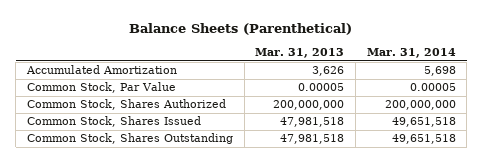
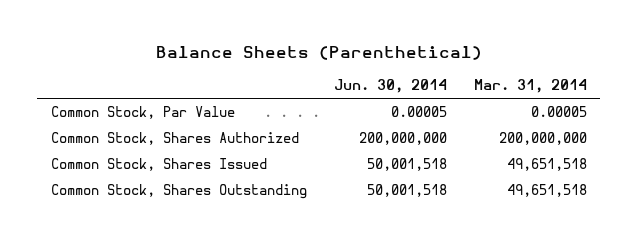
- | Mar. 31, 2013 | Mar. 31, 2014
+ | Jun. 30, 2014 | Mar. 31, 2014
- Accumulated Amortization | 3,626 | 5,698

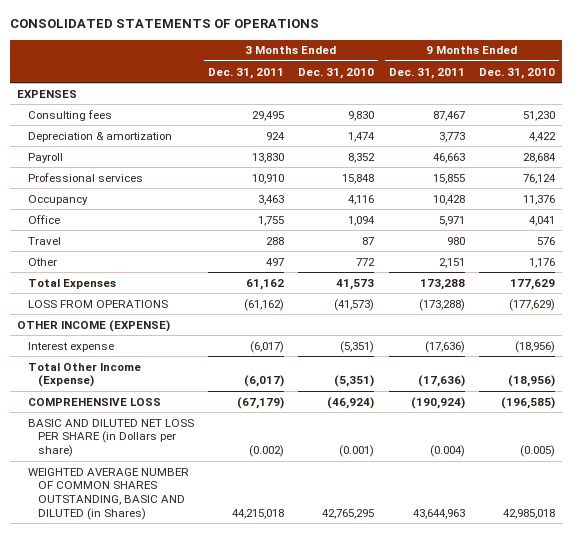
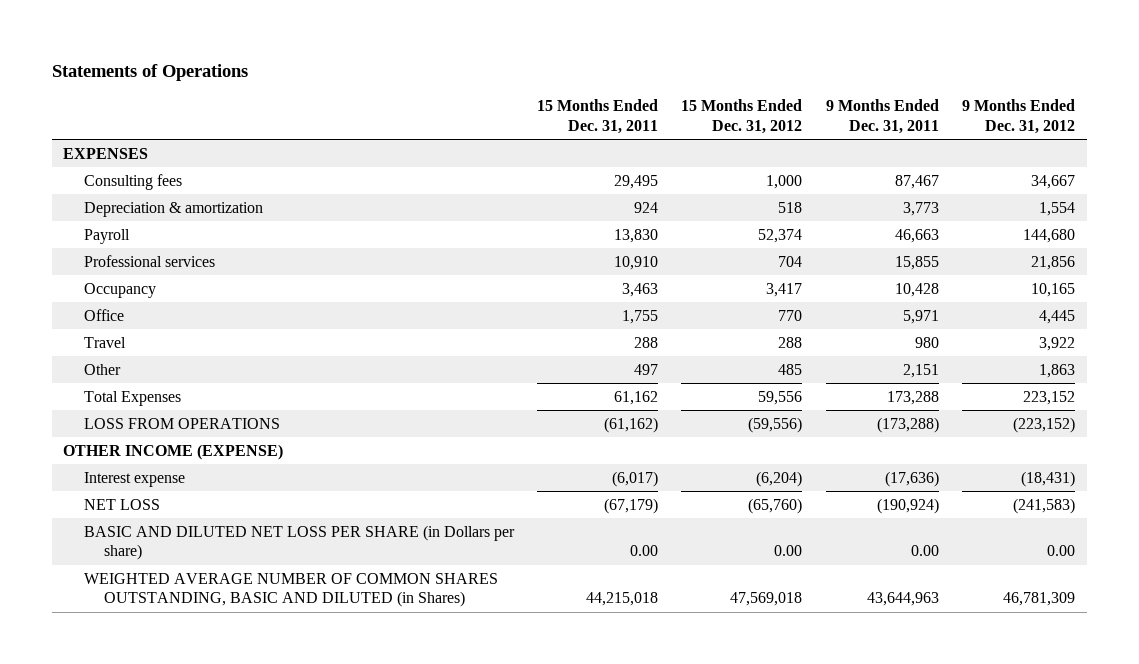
- CONSOLIDATED STATEMENTS OF OPERATIONS
+ Statements of Operations
- | 3 Months Ended Dec. 31, 2011 | 3 Months Ended Dec. 31, 2010 | 9 Months Ended Dec. 31, 2011 | 9 Months Ended Dec. 31, 2010
+ | 15 Months Ended Dec. 31, 2011 | 15 Months Ended Dec. 31, 2012 | 9 Months Ended Dec. 31, 2011 | 9 Months Ended Dec. 31, 2012
- Total Other Income (Expense) | (6,017) | (5,351) | (17,636) | (18,956)
- COMPREHENSIVE LOSS | (67,179) | (46,924) | (190,924) | (196,585)
- BASIC AND DILUTED NET LOSS PER SHARE (in Dollars per share) | (0.002) | (0.001) | (0.004) | (0.005)
+ NET LOSS | (67,179) | (65,760) | (190,924) | (241,583)
+ BASIC AND DILUTED NET LOSS PER SHARE (in Dollars per share) | 0.00 | 0.00 | 0.00 | 0.00

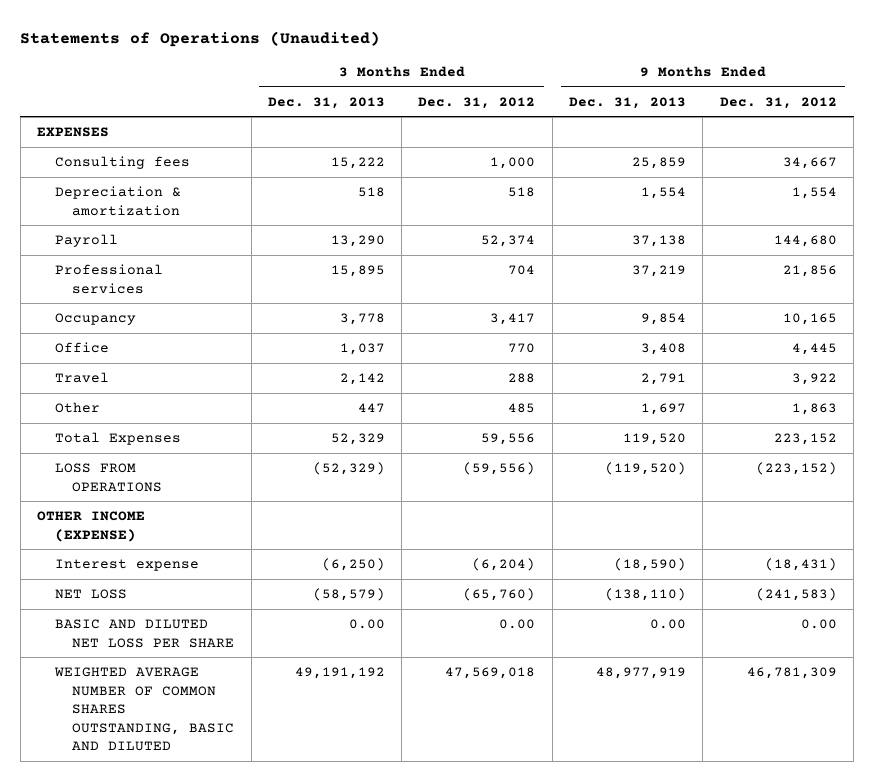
- Statements of Operations
+ Statements of Operations (Unaudited)
- | 15 Months Ended Dec. 31, 2011 | 15 Months Ended Dec. 31, 2012 | 9 Months Ended Dec. 31, 2011 | 9 Months Ended Dec. 31, 2012
+ | 3 Months Ended Dec. 31, 2013 | 3 Months Ended Dec. 31, 2012 | 9 Months Ended Dec. 31, 2013 | 9 Months Ended Dec. 31, 2012
- BASIC AND DILUTED NET LOSS PER SHARE (in Dollars per share) | 0.00 | 0.00 | 0.00 | 0.00
- WEIGHTED AVERAGE NUMBER OF COMMON SHARES OUTSTANDING, BASIC AND DILUTED (in Shares) | 44,215,018 | 47,569,018 | 43,644,963 | 46,781,309
+ BASIC AND DILUTED NET LOSS PER SHARE | 0.00 | 0.00 | 0.00 | 0.00
+ WEIGHTED AVERAGE NUMBER OF COMMON SHARES OUTSTANDING, BASIC AND DILUTED | 49,191,192 | 47,569,018 | 48,977,919 | 46,781,309

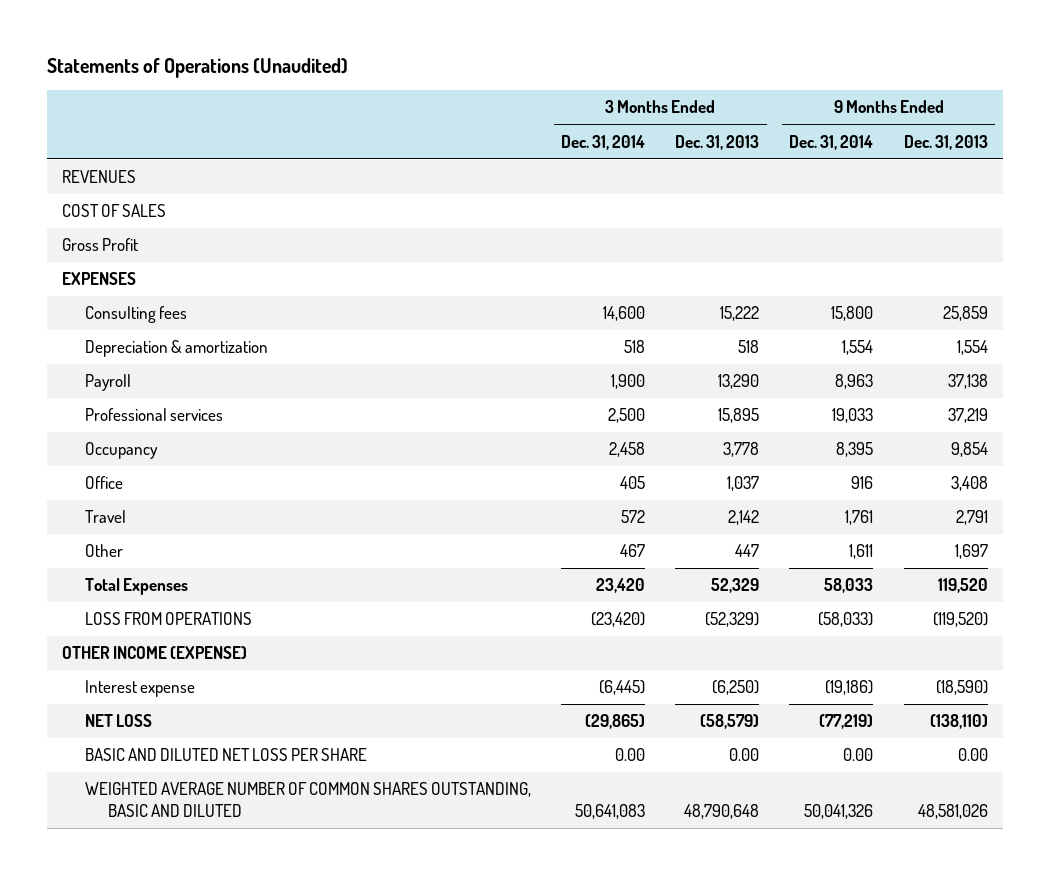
- | 3 Months Ended Dec. 31, 2013 | 3 Months Ended Dec. 31, 2012 | 9 Months Ended Dec. 31, 2013 | 9 Months Ended Dec. 31, 2012
+ | 3 Months Ended Dec. 31, 2014 | 3 Months Ended Dec. 31, 2013 | 9 Months Ended Dec. 31, 2014 | 9 Months Ended Dec. 31, 2013
+ REVENUES
+ COST OF SALES
+ Gross Profit
- WEIGHTED AVERAGE NUMBER OF COMMON SHARES OUTSTANDING, BASIC AND DILUTED | 49,191,192 | 47,569,018 | 48,977,919 | 46,781,309
+ WEIGHTED AVERAGE NUMBER OF COMMON SHARES OUTSTANDING, BASIC AND DILUTED | 50,641,083 | 48,790,648 | 50,041,326 | 48,581,026

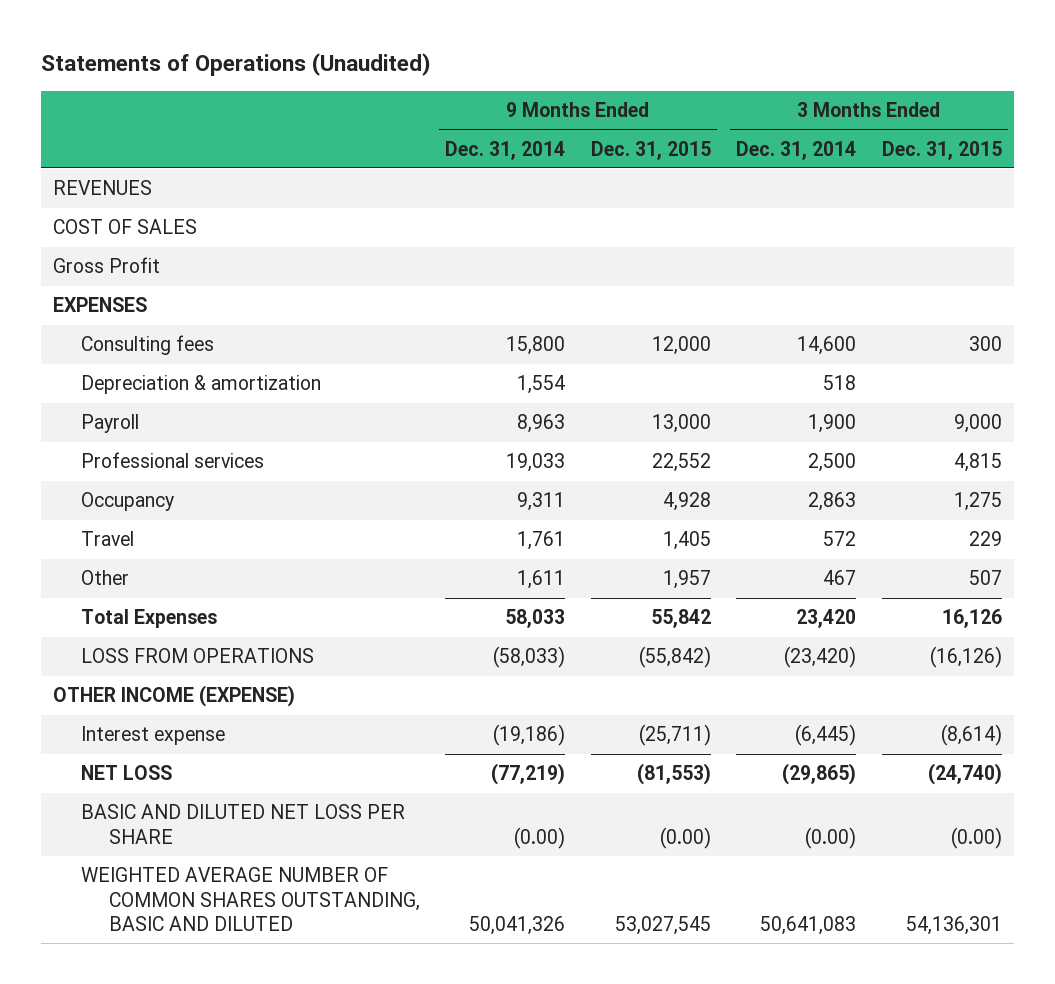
- | 3 Months Ended Dec. 31, 2014 | 3 Months Ended Dec. 31, 2013 | 9 Months Ended Dec. 31, 2014 | 9 Months Ended Dec. 31, 2013
+ | 9 Months Ended Dec. 31, 2014 | 9 Months Ended Dec. 31, 2015 | 3 Months Ended Dec. 31, 2014 | 3 Months Ended Dec. 31, 2015
- Occupancy | 2,458 | 3,778 | 8,395 | 9,854
- Office | 405 | 1,037 | 916 | 3,408
+ Occupancy | 9,311 | 4,928 | 2,863 | 1,275
- BASIC AND DILUTED NET LOSS PER SHARE | 0.00 | 0.00 | 0.00 | 0.00
+ BASIC AND DILUTED NET LOSS PER SHARE | (0.00) | (0.00) | (0.00) | (0.00)

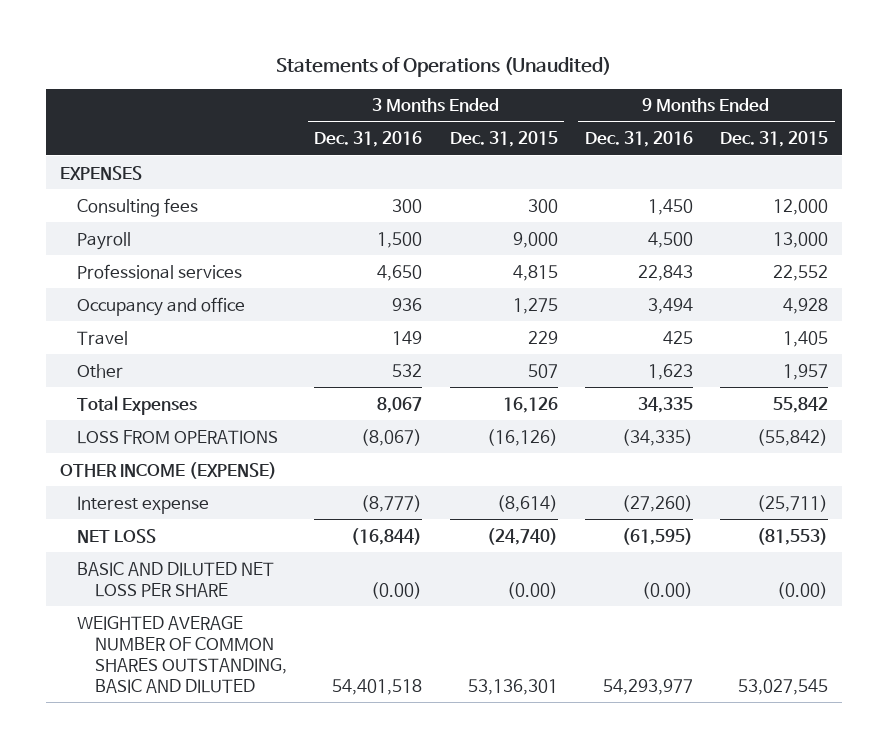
- | 9 Months Ended Dec. 31, 2014 | 9 Months Ended Dec. 31, 2015 | 3 Months Ended Dec. 31, 2014 | 3 Months Ended Dec. 31, 2015
+ | 3 Months Ended Dec. 31, 2016 | 3 Months Ended Dec. 31, 2015 | 9 Months Ended Dec. 31, 2016 | 9 Months Ended Dec. 31, 2015
- REVENUES
- COST OF SALES
- Gross Profit
- Depreciation & amortization | 1,554 | | 518 |
- Occupancy | 9,311 | 4,928 | 2,863 | 1,275
+ Occupancy and office | 936 | 1,275 | 3,494 | 4,928
- WEIGHTED AVERAGE NUMBER OF COMMON SHARES OUTSTANDING, BASIC AND DILUTED | 50,041,326 | 53,027,545 | 50,641,083 | 54,136,301
+ WEIGHTED AVERAGE NUMBER OF COMMON SHARES OUTSTANDING, BASIC AND DILUTED | 54,401,518 | 53,136,301 | 54,293,977 | 53,027,545

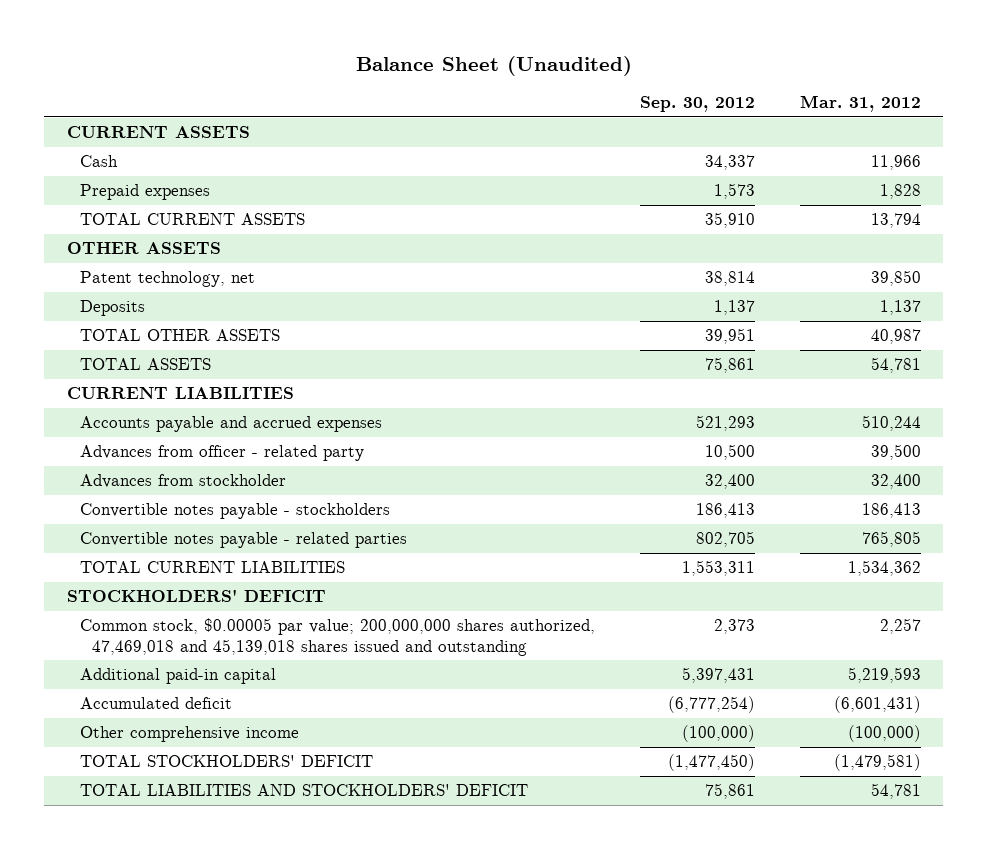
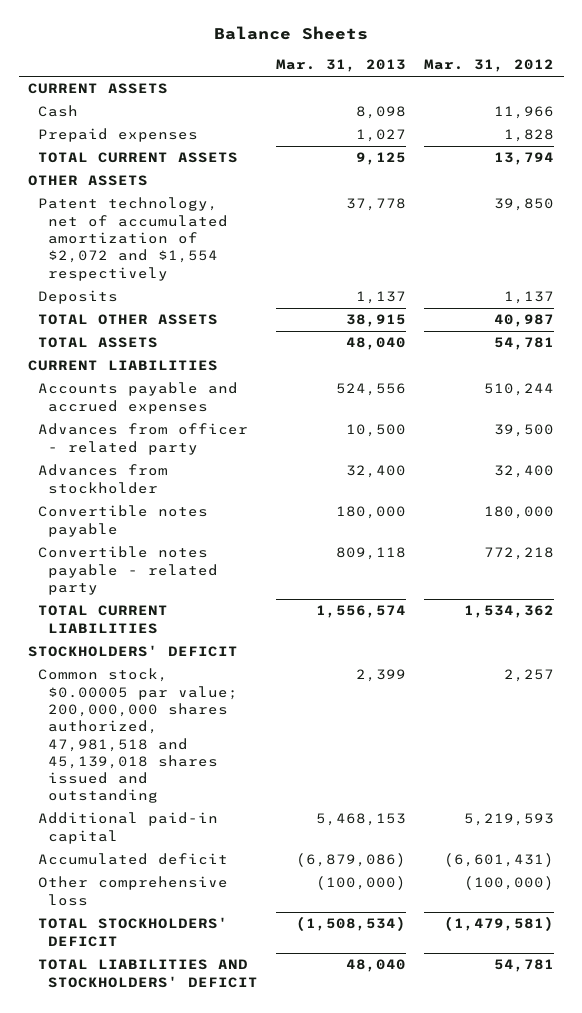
- Balance Sheet (Unaudited)
+ Balance Sheets
- | Sep. 30, 2012 | Mar. 31, 2012
+ | Mar. 31, 2013 | Mar. 31, 2012
- Patent technology, net | 38,814 | 39,850
+ Patent technology, net of accumulated amortization of $2,072 and $1,554 respectively | 37,778 | 39,850
- Convertible notes payable - stockholders | 186,413 | 186,413
- Convertible notes payable - related parties | 802,705 | 765,805
+ Convertible notes payable | 180,000 | 180,000
+ Convertible notes payable - related party | 809,118 | 772,218
- Common stock, $0.00005 par value; 200,000,000 shares authorized, 47,469,018 and 45,139,018 shares issued and outstanding | 2,373 | 2,257
+ Common stock, $0.00005 par value; 200,000,000 shares authorized, 47,981,518 and 45,139,018 shares issued and outstanding | 2,399 | 2,257
- Other comprehensive income | (100,000) | (100,000)
+ Other comprehensive loss | (100,000) | (100,000)

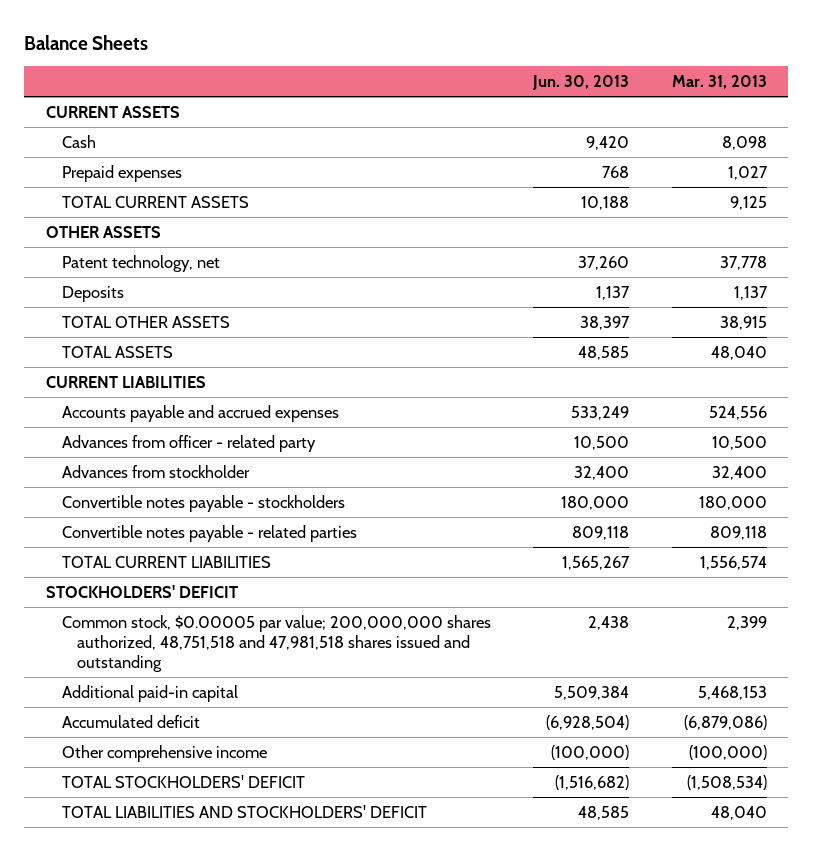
- | Mar. 31, 2013 | Mar. 31, 2012
+ | Jun. 30, 2013 | Mar. 31, 2013
- Patent technology, net of accumulated amortization of $2,072 and $1,554 respectively | 37,778 | 39,850
+ Patent technology, net | 37,260 | 37,778
- Convertible notes payable | 180,000 | 180,000
- Convertible notes payable - related party | 809,118 | 772,218
+ Convertible notes payable - stockholders | 180,000 | 180,000
+ Convertible notes payable - related parties | 809,118 | 809,118
- Common stock, $0.00005 par value; 200,000,000 shares authorized, 47,981,518 and 45,139,018 shares issued and outstanding | 2,399 | 2,257
+ Common stock, $0.00005 par value; 200,000,000 shares authorized, 48,751,518 and 47,981,518 shares issued and outstanding | 2,438 | 2,399
- Other comprehensive loss | (100,000) | (100,000)
+ Other comprehensive income | (100,000) | (100,000)

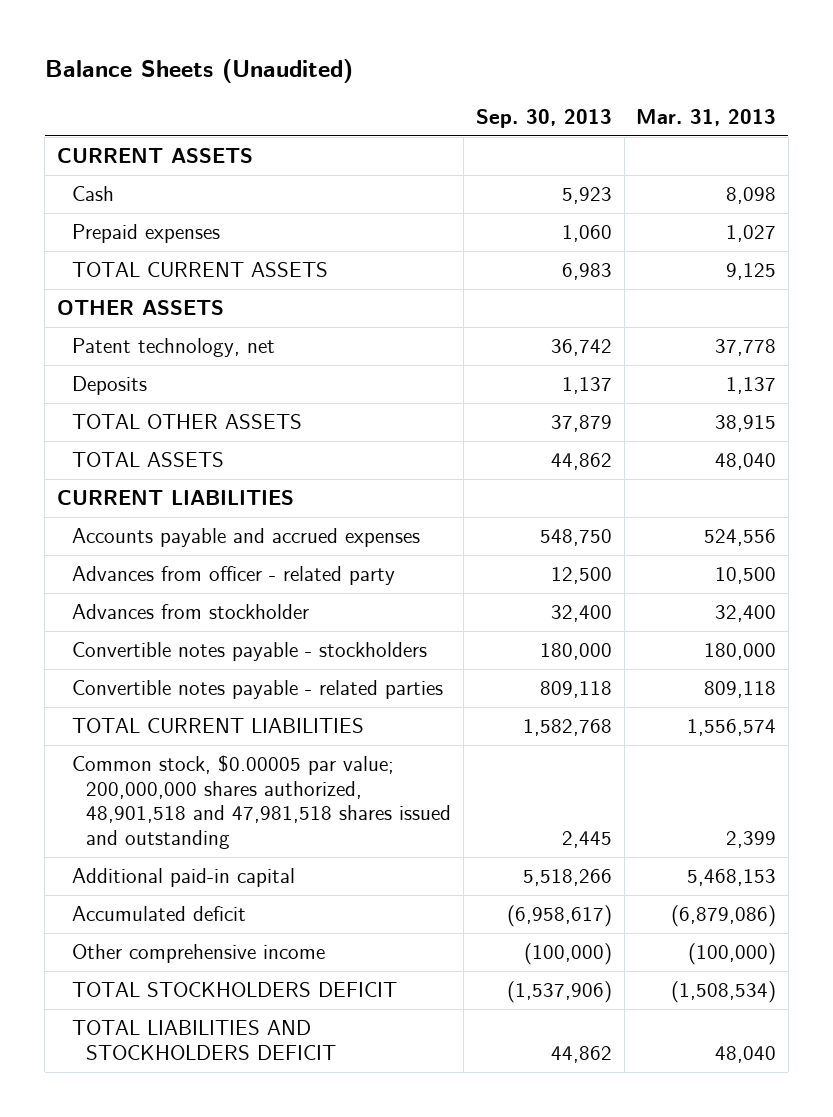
- Balance Sheets
+ Balance Sheets (Unaudited)
- | Jun. 30, 2013 | Mar. 31, 2013
+ | Sep. 30, 2013 | Mar. 31, 2013
- STOCKHOLDERS' DEFICIT
- Common stock, $0.00005 par value; 200,000,000 shares authorized, 48,751,518 and 47,981,518 shares issued and outstanding | 2,438 | 2,399
+ Common stock, $0.00005 par value; 200,000,000 shares authorized, 48,901,518 and 47,981,518 shares issued and outstanding | 2,445 | 2,399
- TOTAL STOCKHOLDERS' DEFICIT | (1,516,682) | (1,508,534)
- TOTAL LIABILITIES AND STOCKHOLDERS' DEFICIT | 48,585 | 48,040
+ TOTAL STOCKHOLDERS DEFICIT | (1,537,906) | (1,508,534)
+ TOTAL LIABILITIES AND STOCKHOLDERS DEFICIT | 44,862 | 48,040

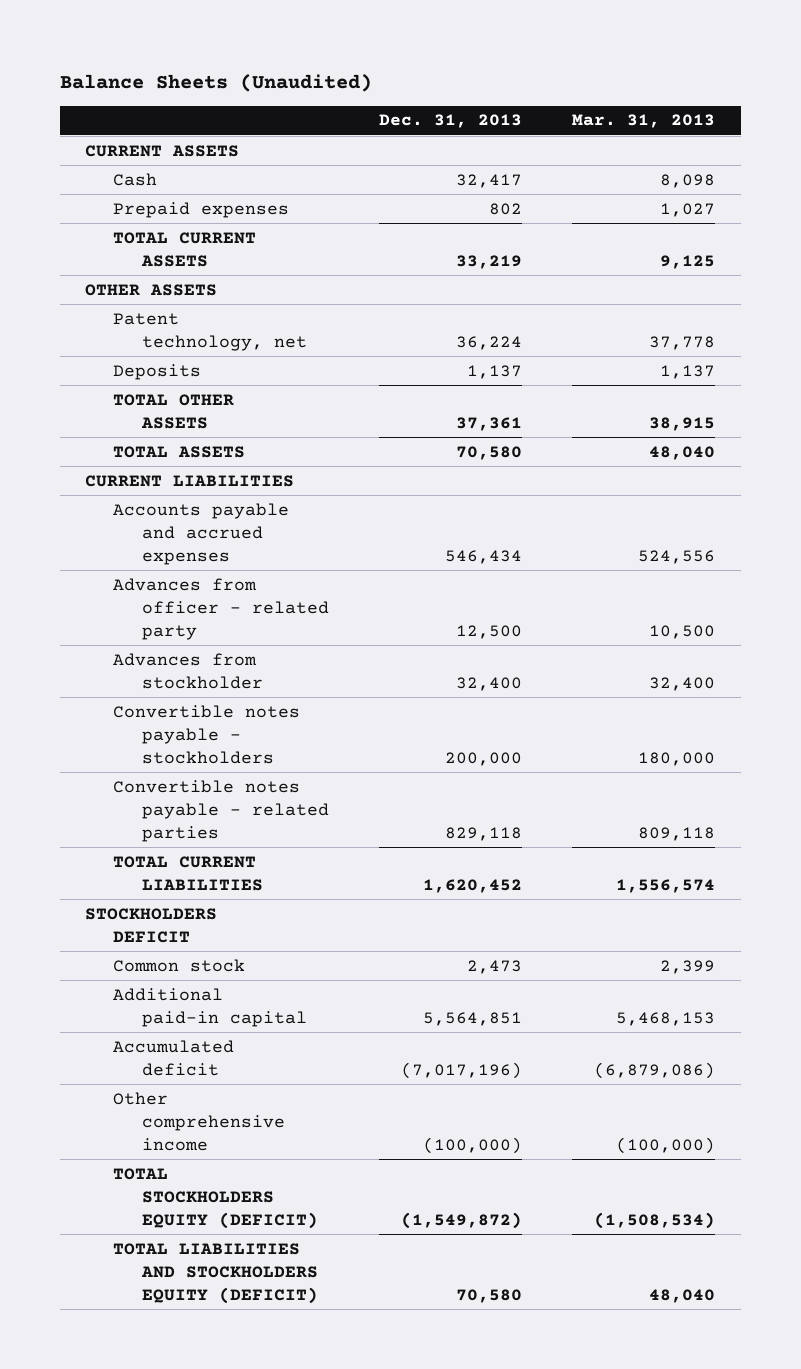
- | Sep. 30, 2013 | Mar. 31, 2013
+ | Dec. 31, 2013 | Mar. 31, 2013
- Common stock, $0.00005 par value; 200,000,000 shares authorized, 48,901,518 and 47,981,518 shares issued and outstanding | 2,445 | 2,399
+ STOCKHOLDERS DEFICIT
+ Common stock | 2,473 | 2,399
- TOTAL STOCKHOLDERS DEFICIT | (1,537,906) | (1,508,534)
- TOTAL LIABILITIES AND STOCKHOLDERS DEFICIT | 44,862 | 48,040
+ TOTAL STOCKHOLDERS EQUITY (DEFICIT) | (1,549,872) | (1,508,534)
+ TOTAL LIABILITIES AND STOCKHOLDERS EQUITY (DEFICIT) | 70,580 | 48,040

